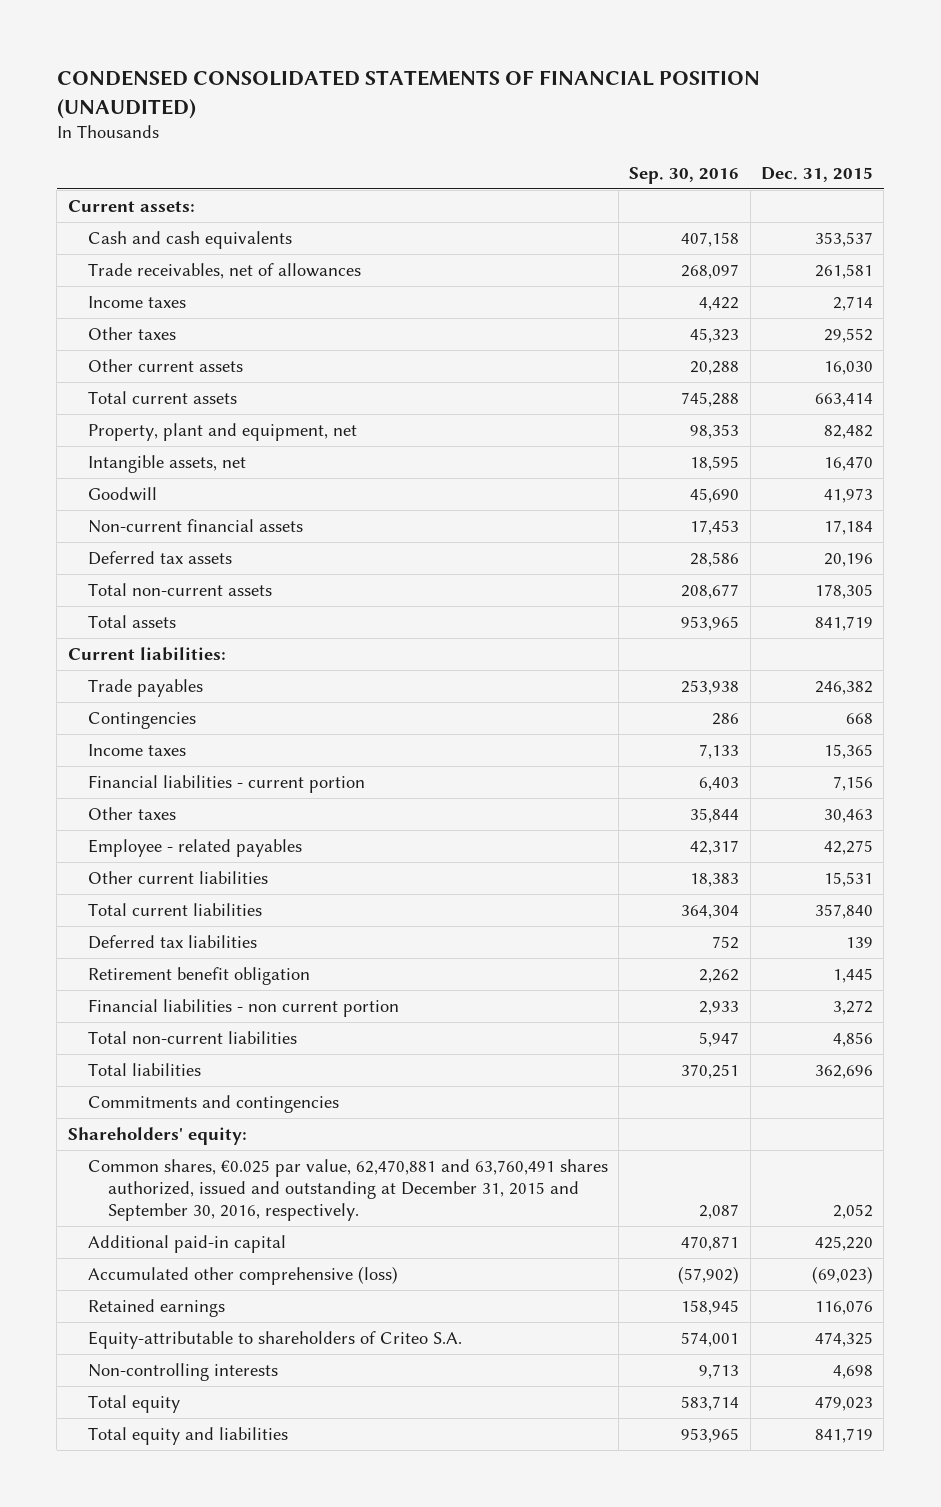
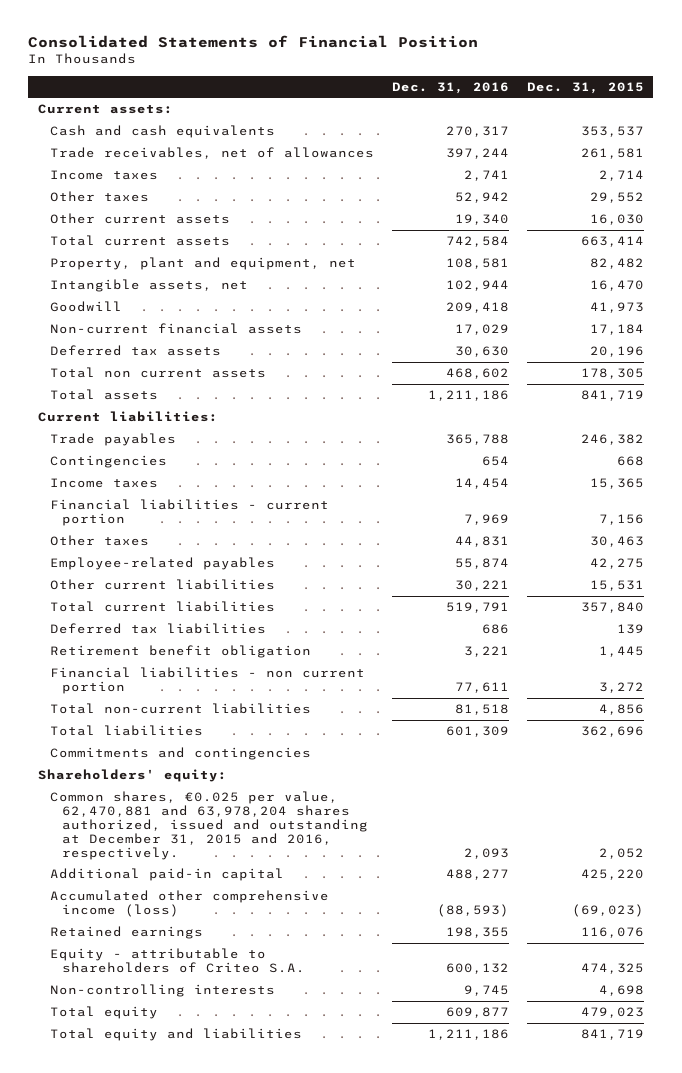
- CONDENSED CONSOLIDATED STATEMENTS OF FINANCIAL POSITION (UNAUDITED)
+ Consolidated Statements of Financial Position
- | Sep. 30, 2016 | Dec. 31, 2015
+ | Dec. 31, 2016 | Dec. 31, 2015
- Total non-current assets | 208,677 | 178,305
+ Total non current assets | 468,602 | 178,305
- Employee - related payables | 42,317 | 42,275
+ Employee-related payables | 55,874 | 42,275
- Common shares, €0.025 par value, 62,470,881 and 63,760,491 shares authorized, issued and outstanding at December 31, 2015 and September 30, 2016, respectively. | 2,087 | 2,052
+ Common shares, €0.025 per value, 62,470,881 and 63,978,204 shares authorized, issued and outstanding at December 31, 2015 and 2016, respectively. | 2,093 | 2,052
- Accumulated other comprehensive (loss) | (57,902) | (69,023)
+ Accumulated other comprehensive income (loss) | (88,593) | (69,023)
- Equity-attributable to shareholders of Criteo S.A. | 574,001 | 474,325
+ Equity - attributable to shareholders of Criteo S.A. | 600,132 | 474,325

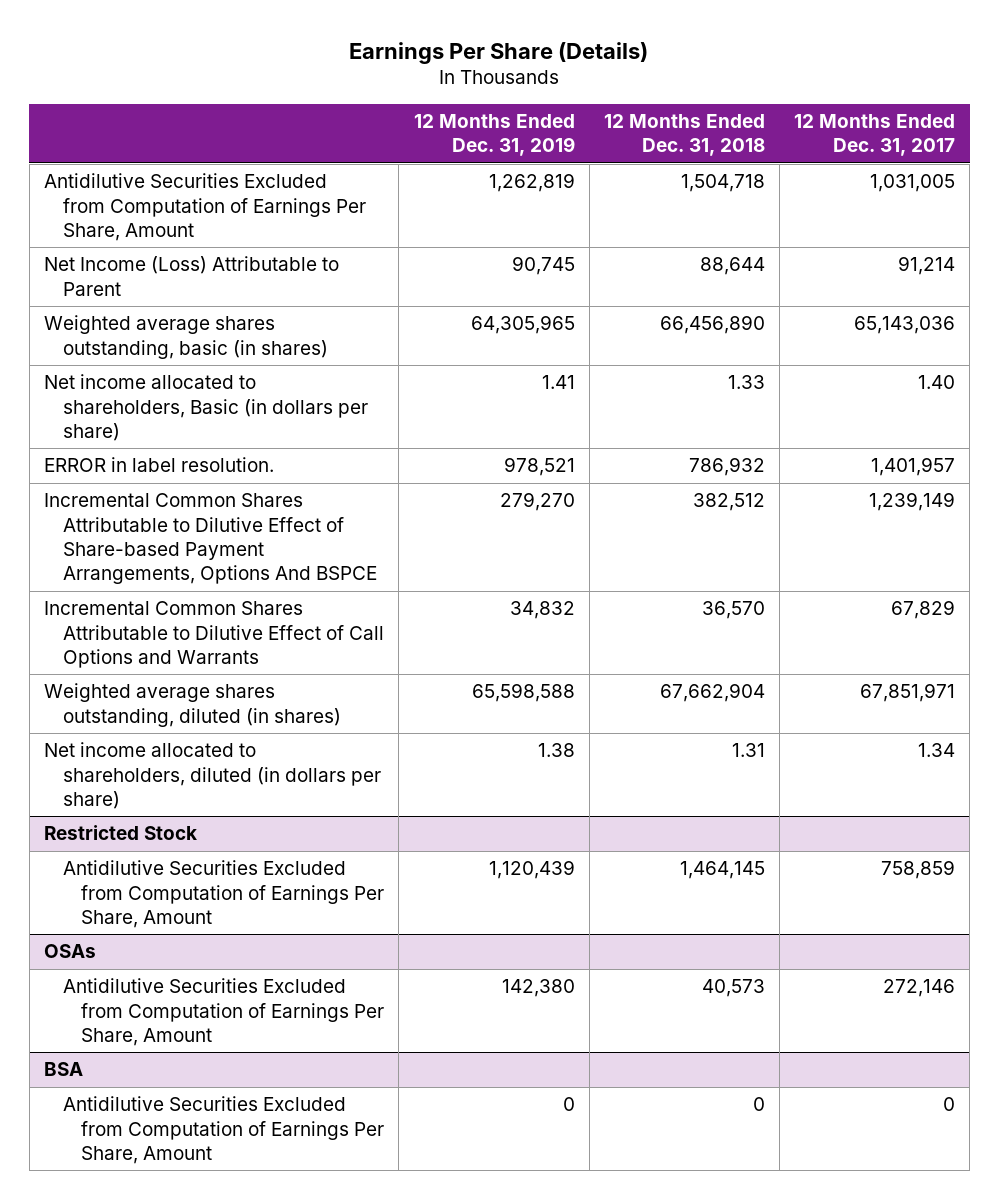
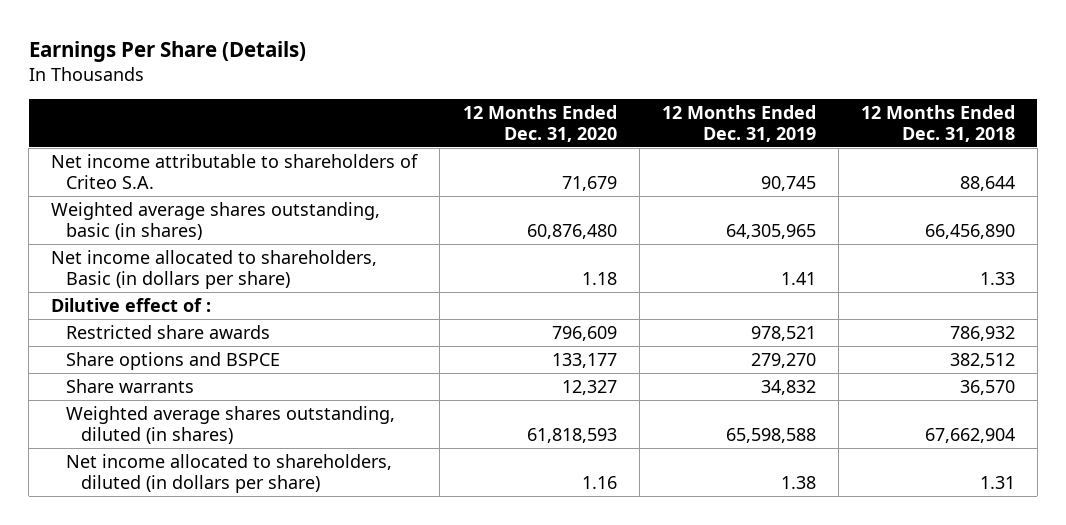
- | 12 Months Ended Dec. 31, 2019 | 12 Months Ended Dec. 31, 2018 | 12 Months Ended Dec. 31, 2017
+ | 12 Months Ended Dec. 31, 2020 | 12 Months Ended Dec. 31, 2019 | 12 Months Ended Dec. 31, 2018
- Antidilutive Securities Excluded from Computation of Earnings Per Share, Amount | 1,262,819 | 1,504,718 | 1,031,005
- Net Income (Loss) Attributable to Parent | 90,745 | 88,644 | 91,214
+ Net income attributable to shareholders of Criteo S.A. | 71,679 | 90,745 | 88,644
- ERROR in label resolution. | 978,521 | 786,932 | 1,401,957
- Incremental Common Shares Attributable to Dilutive Effect of Share-based Payment Arrangements, Options And BSPCE | 279,270 | 382,512 | 1,239,149
- Incremental Common Shares Attributable to Dilutive Effect of Call Options and Warrants | 34,832 | 36,570 | 67,829
+ Dilutive effect of :
+ Restricted share awards | 796,609 | 978,521 | 786,932
+ Share options and BSPCE | 133,177 | 279,270 | 382,512
+ Share warrants | 12,327 | 34,832 | 36,570
- Restricted Stock
- Antidilutive Securities Excluded from Computation of Earnings Per Share, Amount | 1,120,439 | 1,464,145 | 758,859
- OSAs
- Antidilutive Securities Excluded from Computation of Earnings Per Share, Amount | 142,380 | 40,573 | 272,146
- BSA
- Antidilutive Securities Excluded from Computation of Earnings Per Share, Amount | 0 | 0 | 0

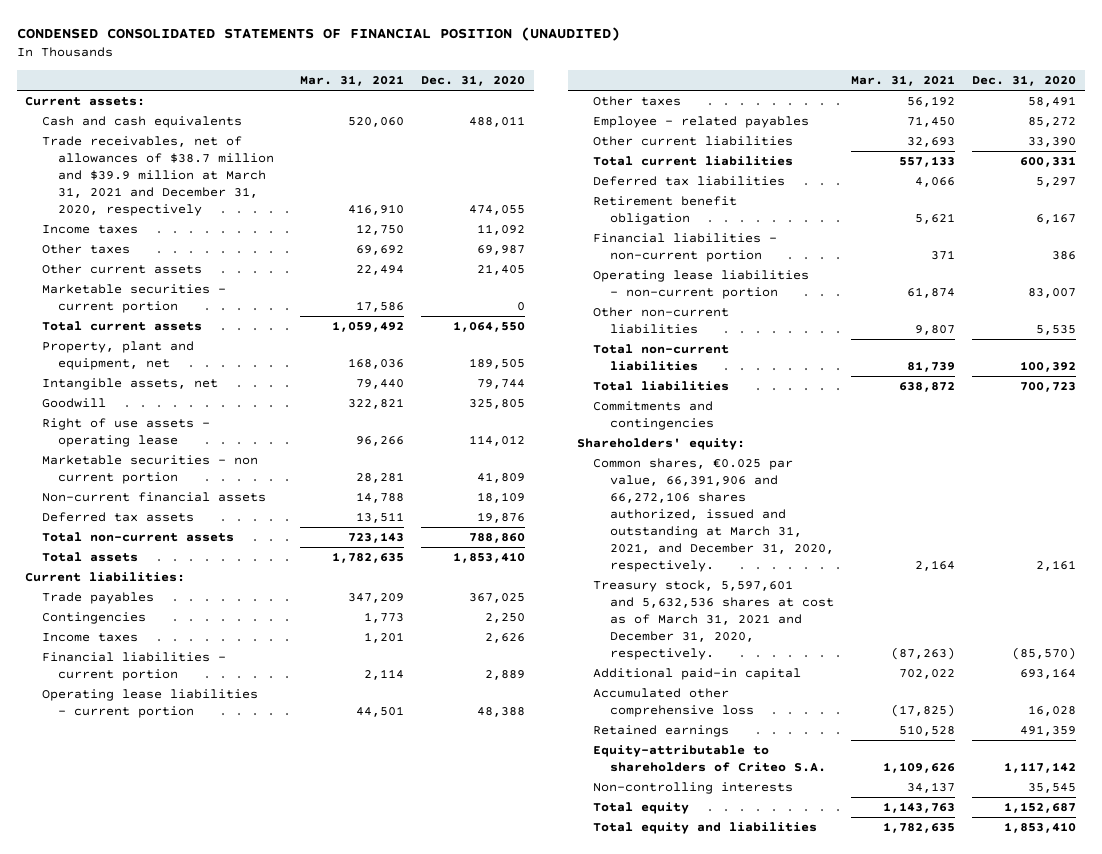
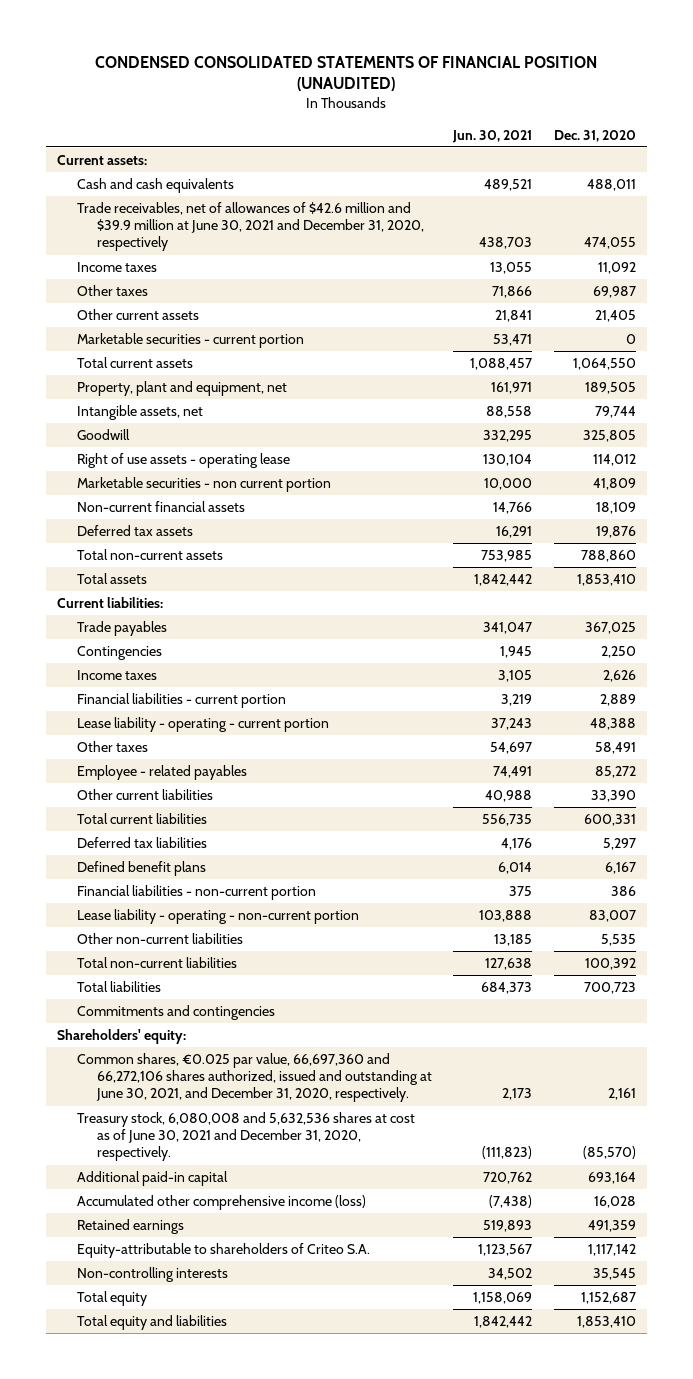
- | Mar. 31, 2021 | Dec. 31, 2020
+ | Jun. 30, 2021 | Dec. 31, 2020
- Trade receivables, net of allowances of $38.7 million and $39.9 million at March 31, 2021 and December 31, 2020, respectively | 416,910 | 474,055
+ Trade receivables, net of allowances of $42.6 million and $39.9 million at June 30, 2021 and December 31, 2020, respectively | 438,703 | 474,055
- Operating lease liabilities - current portion | 44,501 | 48,388
+ Lease liability - operating - current portion | 37,243 | 48,388
- Retirement benefit obligation | 5,621 | 6,167
+ Defined benefit plans | 6,014 | 6,167
- Operating lease liabilities - non-current portion | 61,874 | 83,007
+ Lease liability - operating - non-current portion | 103,888 | 83,007
- Common shares, €0.025 par value, 66,391,906 and 66,272,106 shares authorized, issued and outstanding at March 31, 2021, and December 31, 2020, respectively. | 2,164 | 2,161
- Treasury stock, 5,597,601 and 5,632,536 shares at cost as of March 31, 2021 and December 31, 2020, respectively. | (87,263) | (85,570)
+ Common shares, €0.025 par value, 66,697,360 and 66,272,106 shares authorized, issued and outstanding at June 30, 2021, and December 31, 2020, respectively. | 2,173 | 2,161
+ Treasury stock, 6,080,008 and 5,632,536 shares at cost as of June 30, 2021 and December 31, 2020, respectively. | (111,823) | (85,570)
- Accumulated other comprehensive loss | (17,825) | 16,028
+ Accumulated other comprehensive income (loss) | (7,438) | 16,028

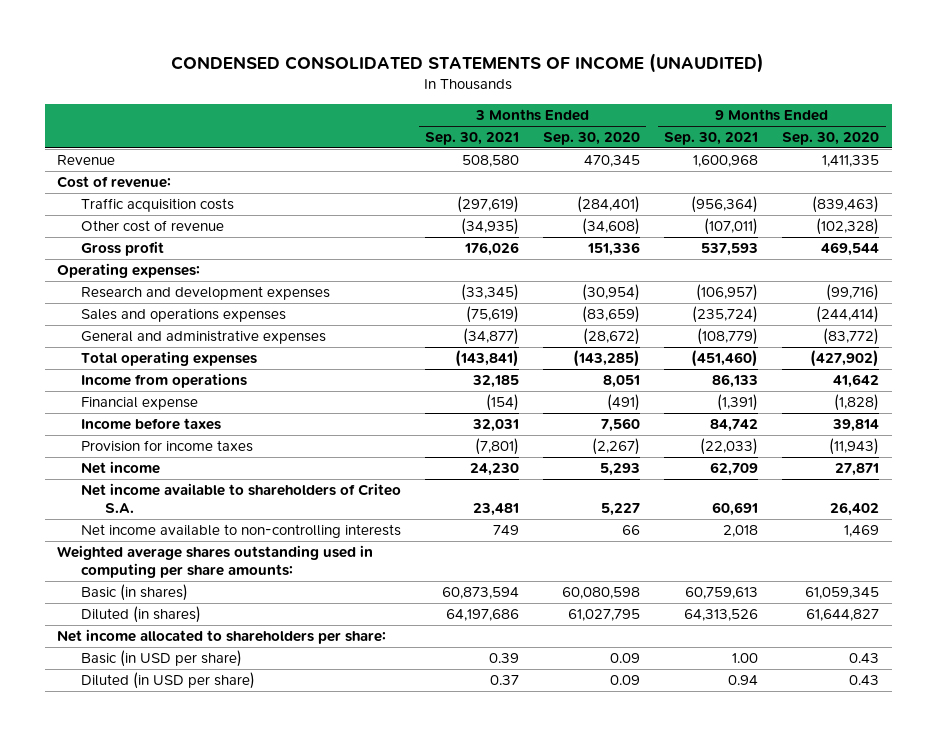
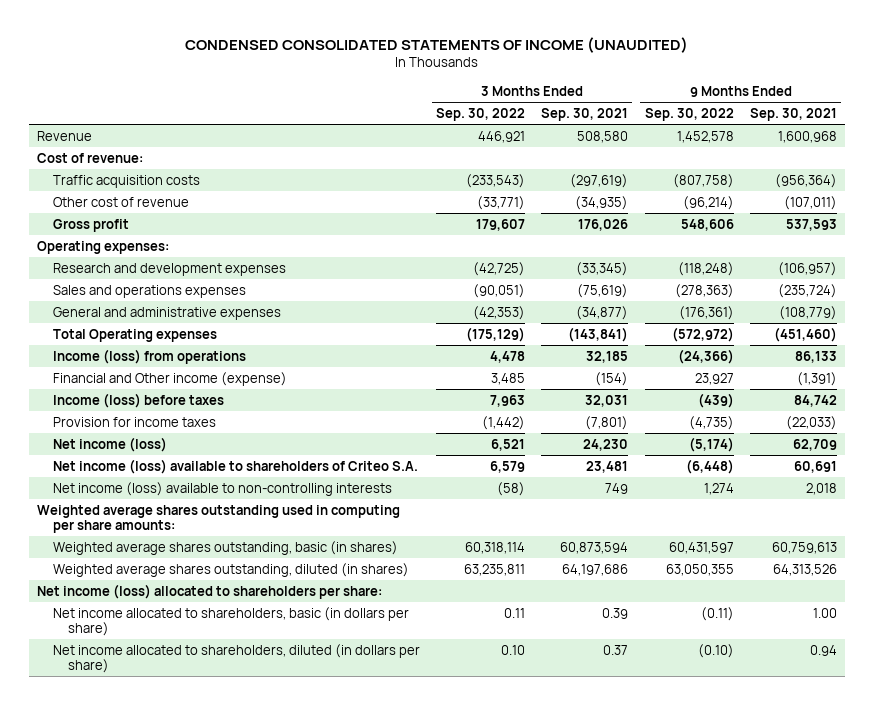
- | 3 Months Ended Sep. 30, 2021 | 3 Months Ended Sep. 30, 2020 | 9 Months Ended Sep. 30, 2021 | 9 Months Ended Sep. 30, 2020
+ | 3 Months Ended Sep. 30, 2022 | 3 Months Ended Sep. 30, 2021 | 9 Months Ended Sep. 30, 2022 | 9 Months Ended Sep. 30, 2021
- Total operating expenses | (143,841) | (143,285) | (451,460) | (427,902)
- Income from operations | 32,185 | 8,051 | 86,133 | 41,642
- Financial expense | (154) | (491) | (1,391) | (1,828)
- Income before taxes | 32,031 | 7,560 | 84,742 | 39,814
+ Total Operating expenses | (175,129) | (143,841) | (572,972) | (451,460)
+ Income (loss) from operations | 4,478 | 32,185 | (24,366) | 86,133
+ Financial and Other income (expense) | 3,485 | (154) | 23,927 | (1,391)
+ Income (loss) before taxes | 7,963 | 32,031 | (439) | 84,742
- Net income | 24,230 | 5,293 | 62,709 | 27,871
- Net income available to shareholders of Criteo S.A. | 23,481 | 5,227 | 60,691 | 26,402
- Net income available to non-controlling interests | 749 | 66 | 2,018 | 1,469
+ Net income (loss) | 6,521 | 24,230 | (5,174) | 62,709
+ Net income (loss) available to shareholders of Criteo S.A. | 6,579 | 23,481 | (6,448) | 60,691
+ Net income (loss) available to non-controlling interests | (58) | 749 | 1,274 | 2,018
- Basic (in shares) | 60,873,594 | 60,080,598 | 60,759,613 | 61,059,345
- Diluted (in shares) | 64,197,686 | 61,027,795 | 64,313,526 | 61,644,827
- Net income allocated to shareholders per share:
- Basic (in USD per share) | 0.39 | 0.09 | 1.00 | 0.43
- Diluted (in USD per share) | 0.37 | 0.09 | 0.94 | 0.43
+ Weighted average shares outstanding, basic (in shares) | 60,318,114 | 60,873,594 | 60,431,597 | 60,759,613
+ Weighted average shares outstanding, diluted (in shares) | 63,235,811 | 64,197,686 | 63,050,355 | 64,313,526
+ Net income (loss) allocated to shareholders per share:
+ Net income allocated to shareholders, basic (in dollars per share) | 0.11 | 0.39 | (0.11) | 1.00
+ Net income allocated to shareholders, diluted (in dollars per share) | 0.10 | 0.37 | (0.10) | 0.94

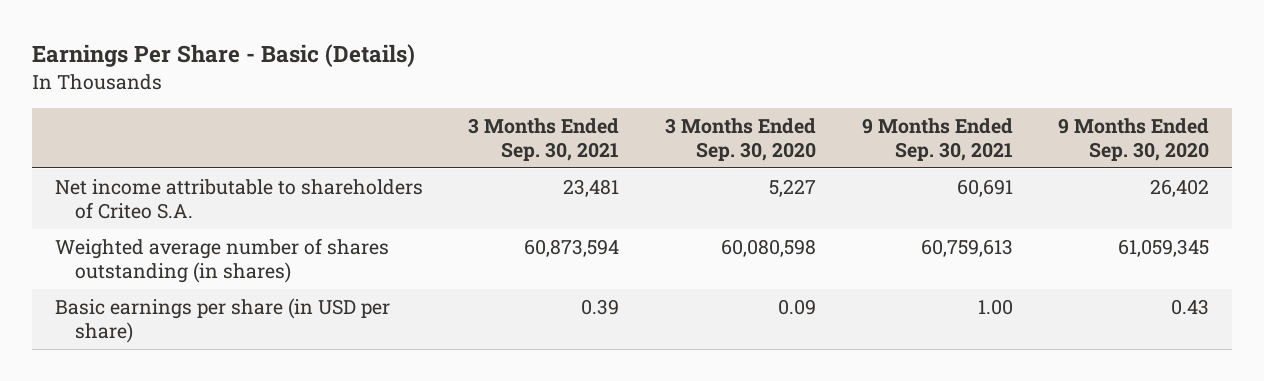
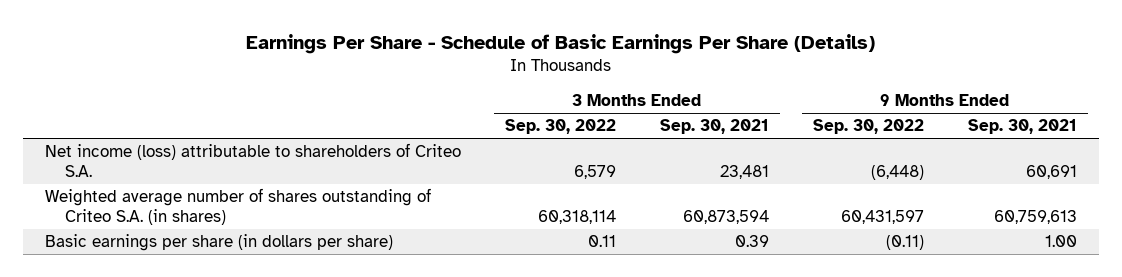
- Earnings Per Share - Basic (Details)
+ Earnings Per Share - Schedule of Basic Earnings Per Share (Details)
- | 3 Months Ended Sep. 30, 2021 | 3 Months Ended Sep. 30, 2020 | 9 Months Ended Sep. 30, 2021 | 9 Months Ended Sep. 30, 2020
+ | 3 Months Ended Sep. 30, 2022 | 3 Months Ended Sep. 30, 2021 | 9 Months Ended Sep. 30, 2022 | 9 Months Ended Sep. 30, 2021
- Net income attributable to shareholders of Criteo S.A. | 23,481 | 5,227 | 60,691 | 26,402
- Weighted average number of shares outstanding (in shares) | 60,873,594 | 60,080,598 | 60,759,613 | 61,059,345
- Basic earnings per share (in USD per share) | 0.39 | 0.09 | 1.00 | 0.43
+ Net income (loss) attributable to shareholders of Criteo S.A. | 6,579 | 23,481 | (6,448) | 60,691
+ Weighted average number of shares outstanding of Criteo S.A. (in shares) | 60,318,114 | 60,873,594 | 60,431,597 | 60,759,613
+ Basic earnings per share (in dollars per share) | 0.11 | 0.39 | (0.11) | 1.00

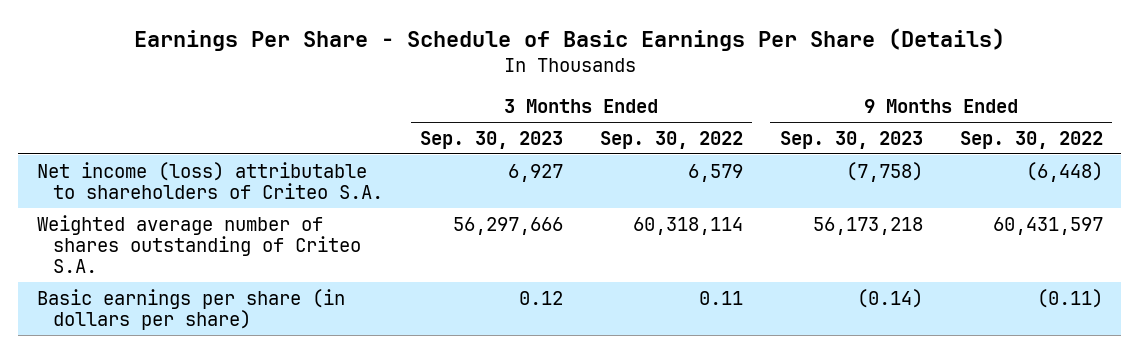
- | 3 Months Ended Sep. 30, 2022 | 3 Months Ended Sep. 30, 2021 | 9 Months Ended Sep. 30, 2022 | 9 Months Ended Sep. 30, 2021
+ | 3 Months Ended Sep. 30, 2023 | 3 Months Ended Sep. 30, 2022 | 9 Months Ended Sep. 30, 2023 | 9 Months Ended Sep. 30, 2022
- Weighted average number of shares outstanding of Criteo S.A. (in shares) | 60,318,114 | 60,873,594 | 60,431,597 | 60,759,613
+ Weighted average number of shares outstanding of Criteo S.A. | 56,297,666 | 60,318,114 | 56,173,218 | 60,431,597

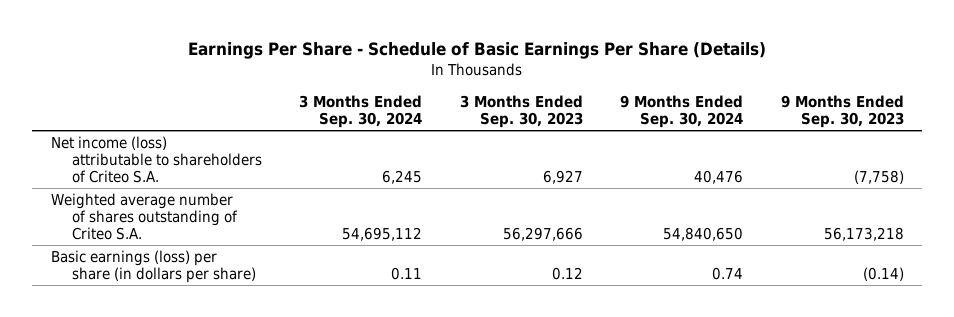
- | 3 Months Ended Sep. 30, 2023 | 3 Months Ended Sep. 30, 2022 | 9 Months Ended Sep. 30, 2023 | 9 Months Ended Sep. 30, 2022
+ | 3 Months Ended Sep. 30, 2024 | 3 Months Ended Sep. 30, 2023 | 9 Months Ended Sep. 30, 2024 | 9 Months Ended Sep. 30, 2023
- Basic earnings per share (in dollars per share) | 0.12 | 0.11 | (0.14) | (0.11)
+ Basic earnings (loss) per share (in dollars per share) | 0.11 | 0.12 | 0.74 | (0.14)

